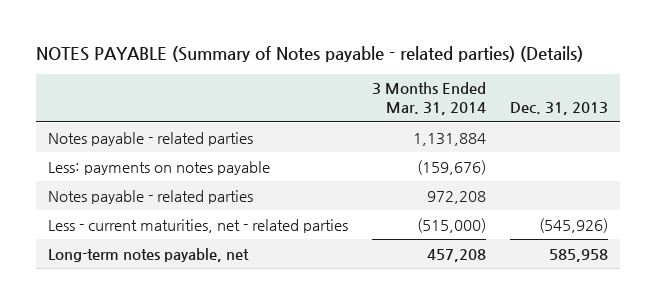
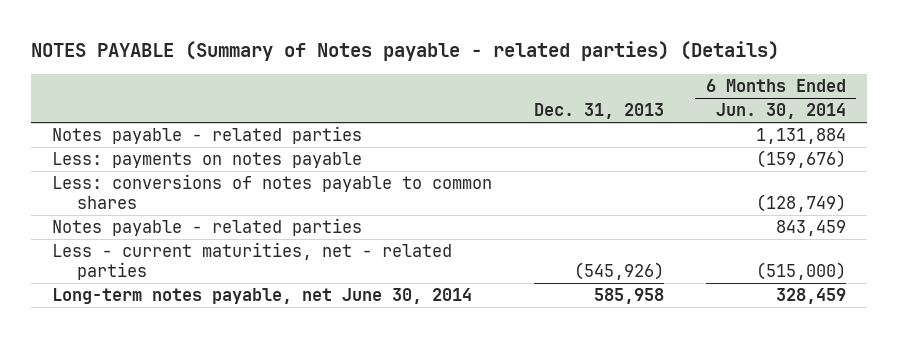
- | 3 Months Ended Mar. 31, 2014 | Dec. 31, 2013
+ | Dec. 31, 2013 | 6 Months Ended Jun. 30, 2014
+ Less: conversions of notes payable to common shares | | (128,749)
- Long-term notes payable, net | 457,208 | 585,958
+ Long-term notes payable, net June 30, 2014 | 585,958 | 328,459

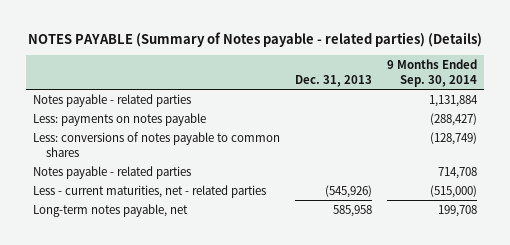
- | Dec. 31, 2013 | 6 Months Ended Jun. 30, 2014
+ | Dec. 31, 2013 | 9 Months Ended Sep. 30, 2014
- Long-term notes payable, net June 30, 2014 | 585,958 | 328,459
+ Long-term notes payable, net | 585,958 | 199,708

